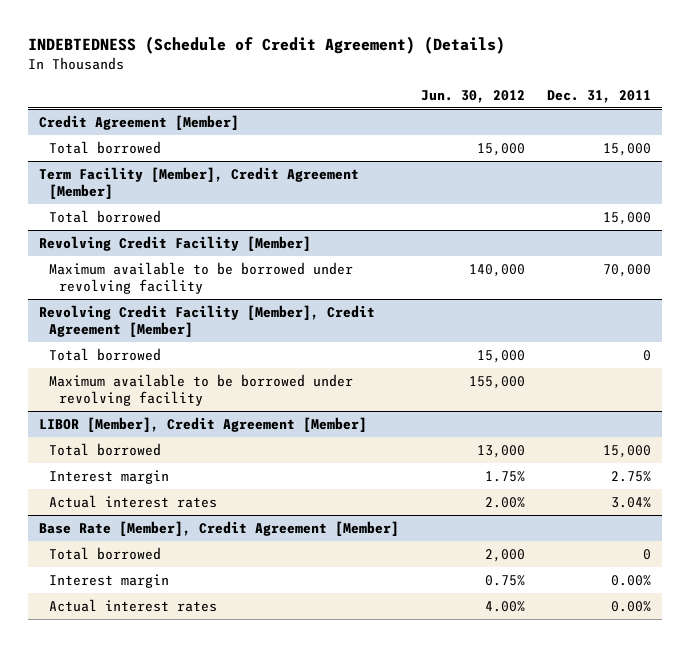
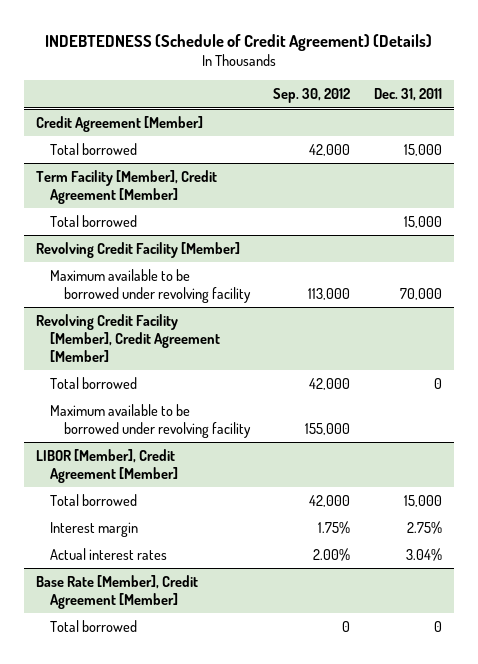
- | Jun. 30, 2012 | Dec. 31, 2011
+ | Sep. 30, 2012 | Dec. 31, 2011
@ Base Rate [Member], Credit Agreement [Member]
- Interest margin | 0.75% | 0.00%
- Actual interest rates | 4.00% | 0.00%

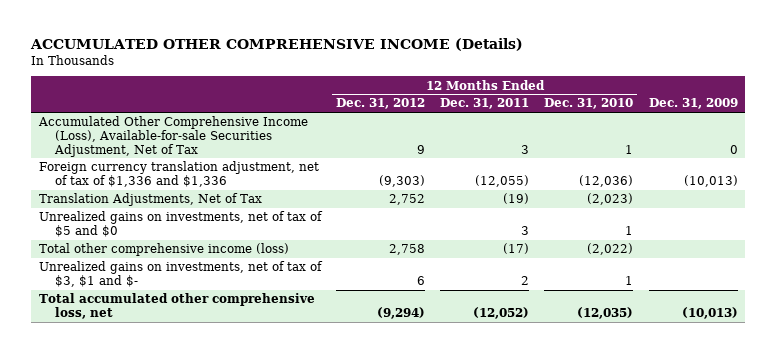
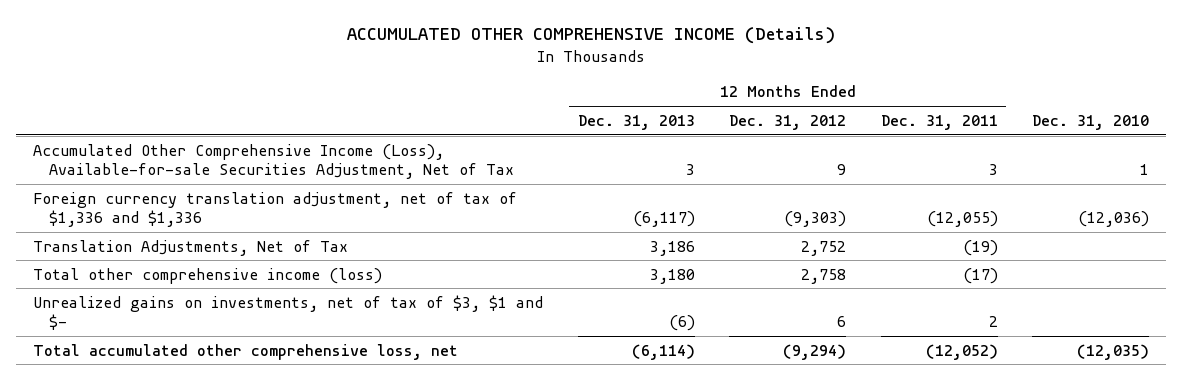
- | 12 Months Ended Dec. 31, 2012 | 12 Months Ended Dec. 31, 2011 | 12 Months Ended Dec. 31, 2010 | Dec. 31, 2009
+ | 12 Months Ended Dec. 31, 2013 | 12 Months Ended Dec. 31, 2012 | 12 Months Ended Dec. 31, 2011 | Dec. 31, 2010
- Unrealized gains on investments, net of tax of $5 and $0 | | 3 | 1 |

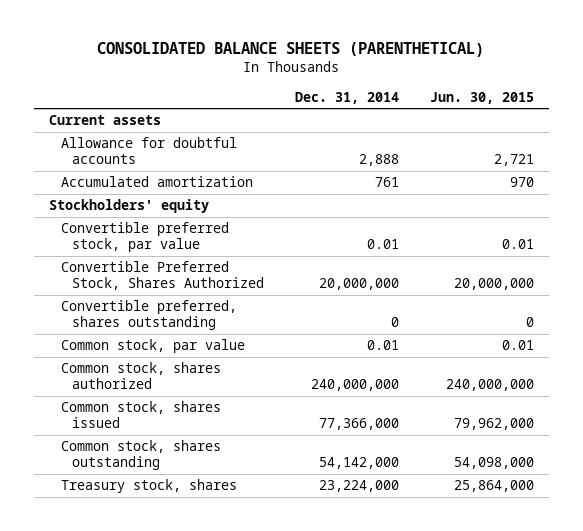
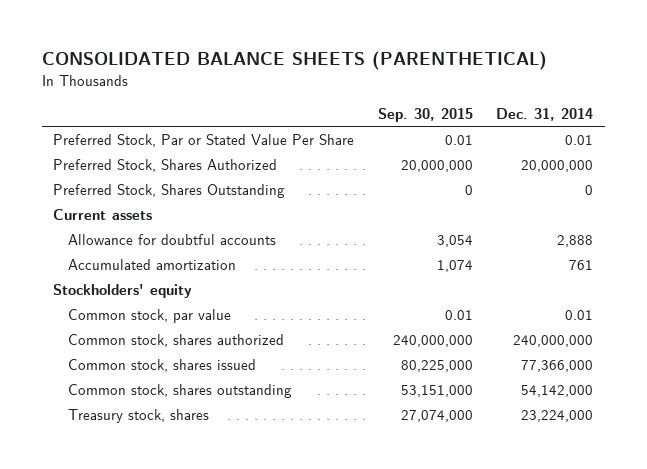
- | Dec. 31, 2014 | Jun. 30, 2015
+ | Sep. 30, 2015 | Dec. 31, 2014
+ Preferred Stock, Par or Stated Value Per Share | 0.01 | 0.01
+ Preferred Stock, Shares Authorized | 20,000,000 | 20,000,000
+ Preferred Stock, Shares Outstanding | 0 | 0
- Convertible preferred stock, par value | 0.01 | 0.01
- Convertible Preferred Stock, Shares Authorized | 20,000,000 | 20,000,000
- Convertible preferred, shares outstanding | 0 | 0

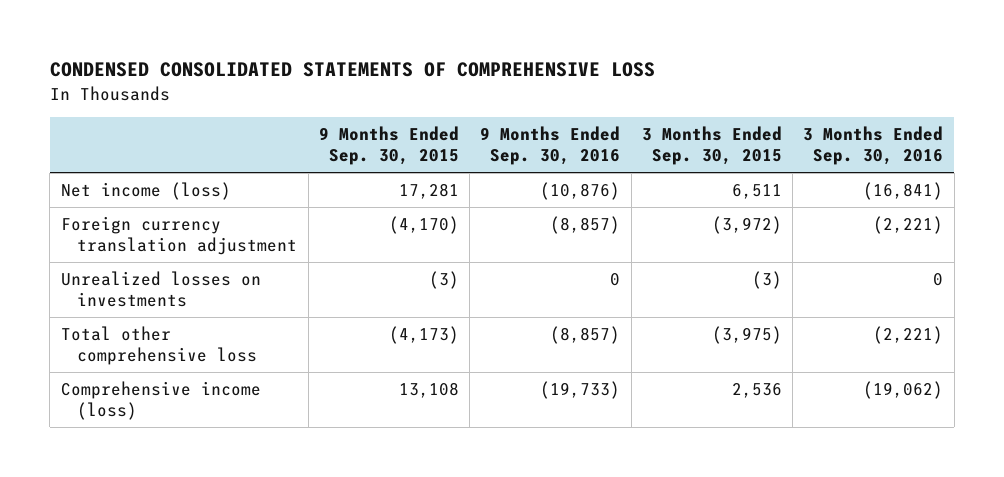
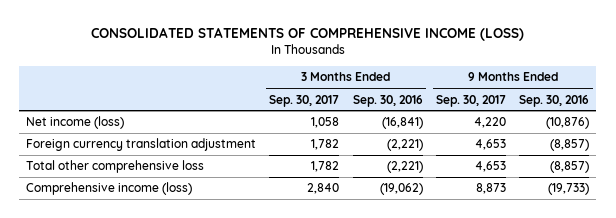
- CONDENSED CONSOLIDATED STATEMENTS OF COMPREHENSIVE LOSS
+ CONSOLIDATED STATEMENTS OF COMPREHENSIVE INCOME (LOSS)
- | 9 Months Ended Sep. 30, 2015 | 9 Months Ended Sep. 30, 2016 | 3 Months Ended Sep. 30, 2015 | 3 Months Ended Sep. 30, 2016
+ | 3 Months Ended Sep. 30, 2017 | 3 Months Ended Sep. 30, 2016 | 9 Months Ended Sep. 30, 2017 | 9 Months Ended Sep. 30, 2016
- Unrealized losses on investments | (3) | 0 | (3) | 0

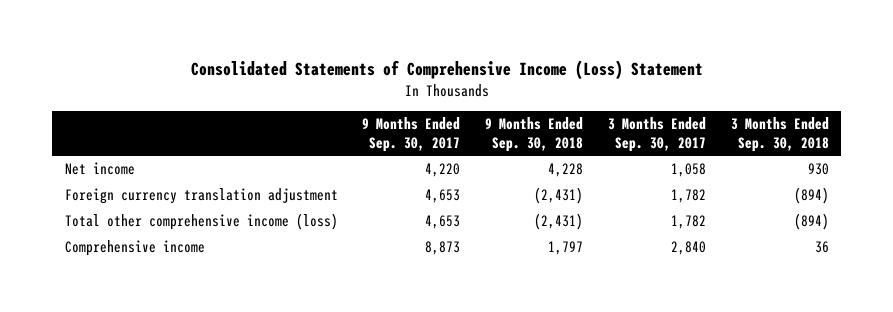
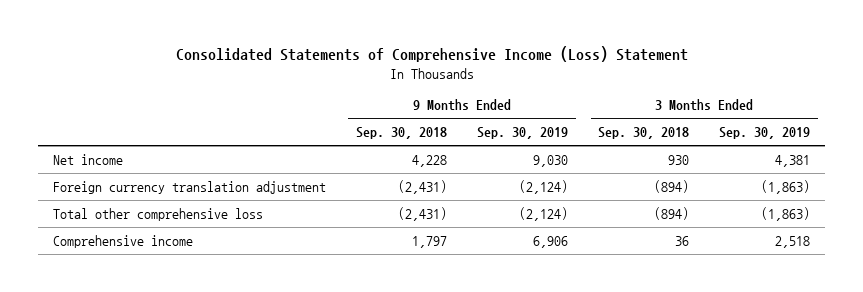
- | 9 Months Ended Sep. 30, 2017 | 9 Months Ended Sep. 30, 2018 | 3 Months Ended Sep. 30, 2017 | 3 Months Ended Sep. 30, 2018
+ | 9 Months Ended Sep. 30, 2018 | 9 Months Ended Sep. 30, 2019 | 3 Months Ended Sep. 30, 2018 | 3 Months Ended Sep. 30, 2019
- Total other comprehensive income (loss) | 4,653 | (2,431) | 1,782 | (894)
+ Total other comprehensive loss | (2,431) | (2,124) | (894) | (1,863)

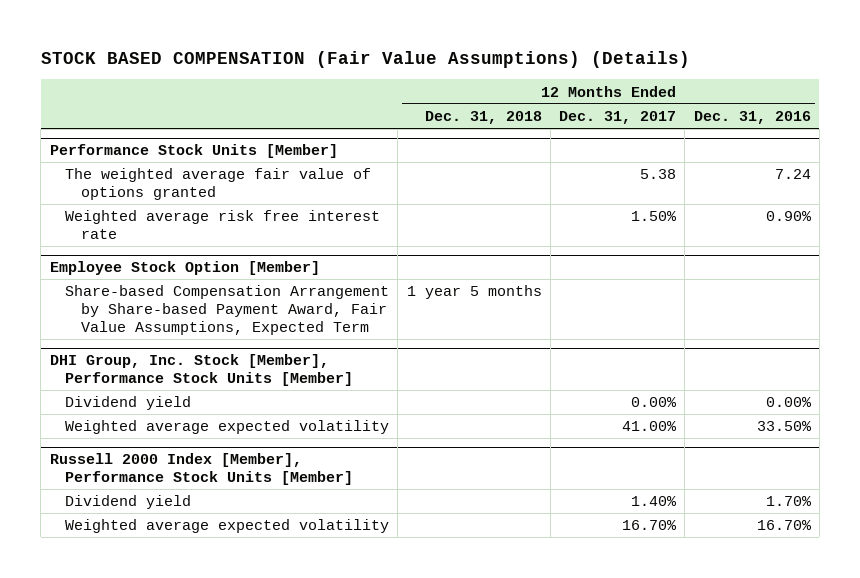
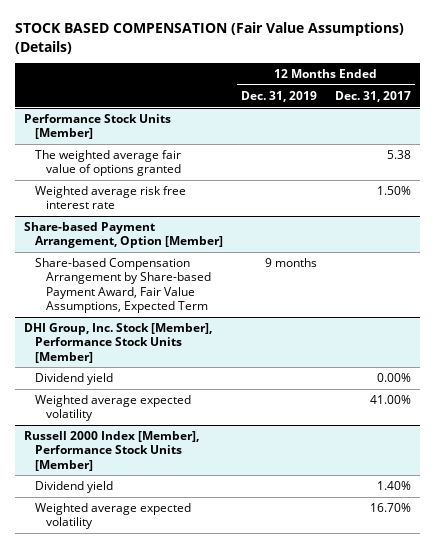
- | 12 Months Ended Dec. 31, 2018 | 12 Months Ended Dec. 31, 2017 | 12 Months Ended Dec. 31, 2016
+ | 12 Months Ended Dec. 31, 2019 | 12 Months Ended Dec. 31, 2017
- Employee Stock Option [Member]
+ Share-based Payment Arrangement, Option [Member]

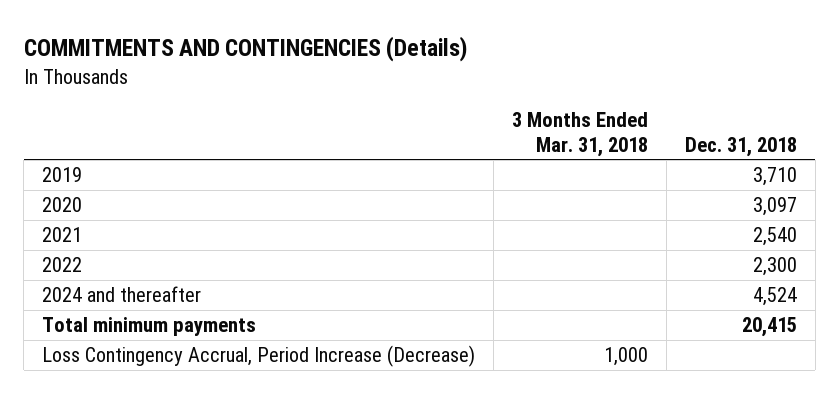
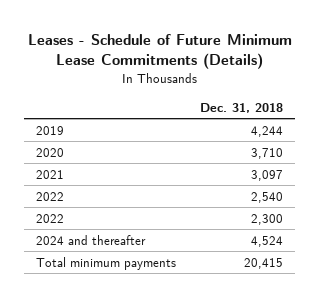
- COMMITMENTS AND CONTINGENCIES (Details)
+ Leases - Schedule of Future Minimum Lease Commitments (Details)
- | 3 Months Ended Mar. 31, 2018 | Dec. 31, 2018
+ | Dec. 31, 2018
- 2019 | | 3,710
- 2020 | | 3,097
- 2021 | | 2,540
+ 2019 | 4,244
+ 2020 | 3,710
+ 2021 | 3,097
+ 2022 | 2,540
- Loss Contingency Accrual, Period Increase (Decrease) | 1,000 |

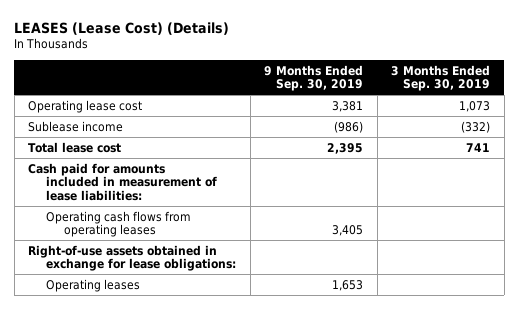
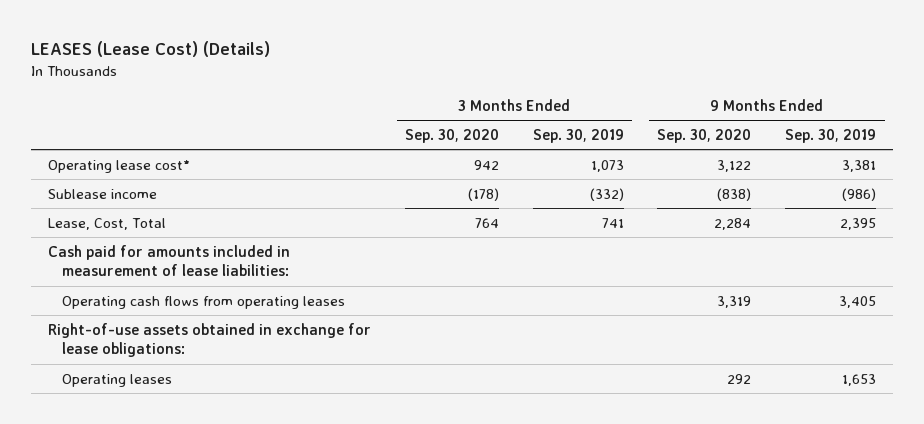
- | 9 Months Ended Sep. 30, 2019 | 3 Months Ended Sep. 30, 2019
+ | 3 Months Ended Sep. 30, 2020 | 3 Months Ended Sep. 30, 2019 | 9 Months Ended Sep. 30, 2020 | 9 Months Ended Sep. 30, 2019
- Operating lease cost | 3,381 | 1,073
+ Operating lease cost* | 942 | 1,073 | 3,122 | 3,381
- Total lease cost | 2,395 | 741
+ Lease, Cost, Total | 764 | 741 | 2,284 | 2,395

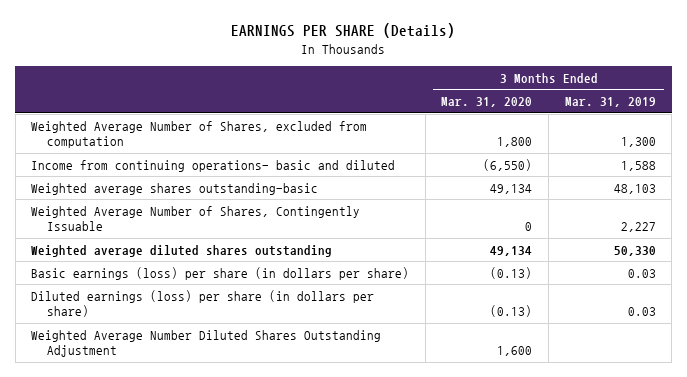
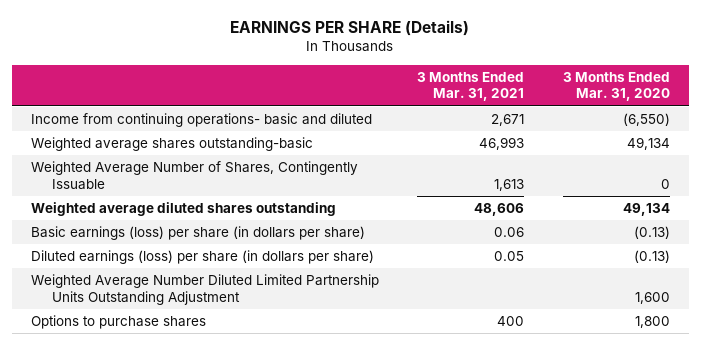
- | 3 Months Ended Mar. 31, 2020 | 3 Months Ended Mar. 31, 2019
+ | 3 Months Ended Mar. 31, 2021 | 3 Months Ended Mar. 31, 2020
- Weighted Average Number of Shares, excluded from computation | 1,800 | 1,300
- Weighted Average Number Diluted Shares Outstanding Adjustment | 1,600 |
+ Weighted Average Number Diluted Limited Partnership Units Outstanding Adjustment | | 1,600
+ Options to purchase shares | 400 | 1,800

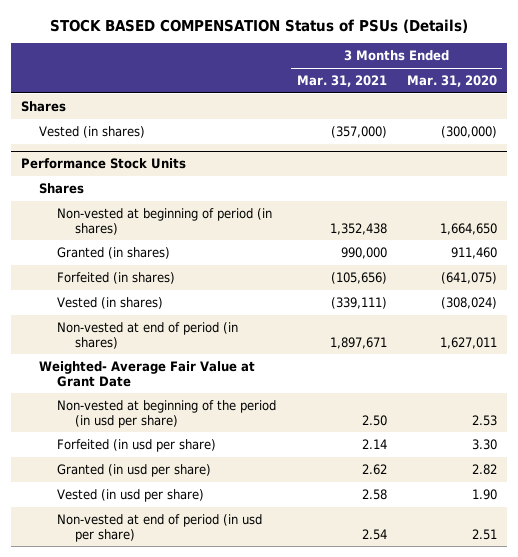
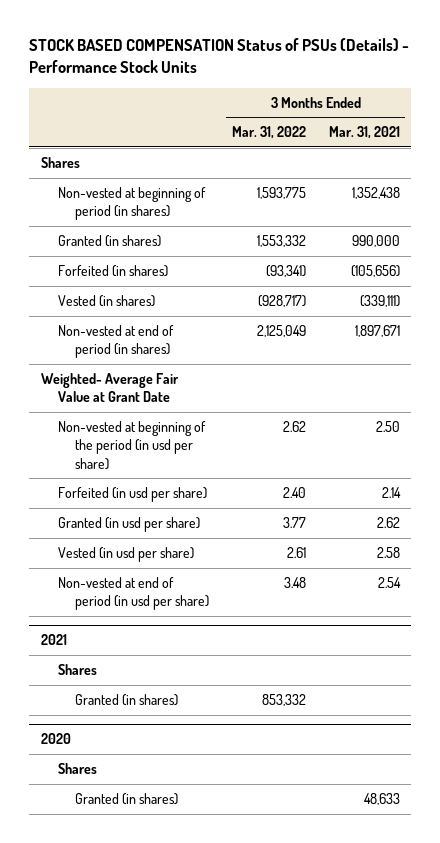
- STOCK BASED COMPENSATION Status of PSUs (Details)
+ STOCK BASED COMPENSATION Status of PSUs (Details) - Performance Stock Units
- | 3 Months Ended Mar. 31, 2021 | 3 Months Ended Mar. 31, 2020
+ | 3 Months Ended Mar. 31, 2022 | 3 Months Ended Mar. 31, 2021
- Vested (in shares) | (357,000) | (300,000)
- Performance Stock Units
- Shares
+ 2021
+ Shares
+ Granted (in shares) | 853,332 |
+ 2020
+ Shares
+ Granted (in shares) | | 48,633

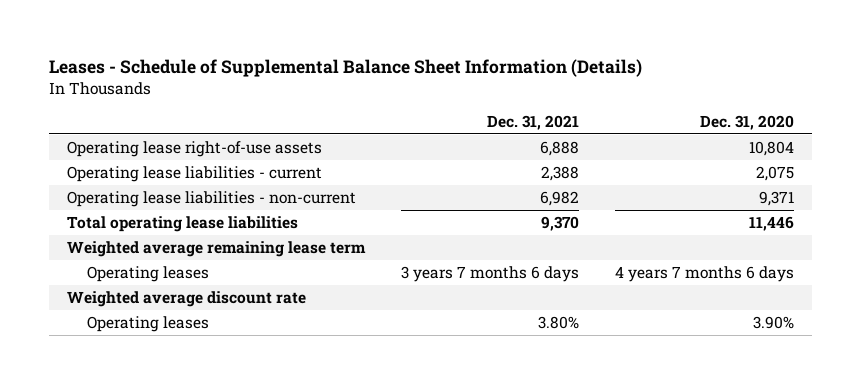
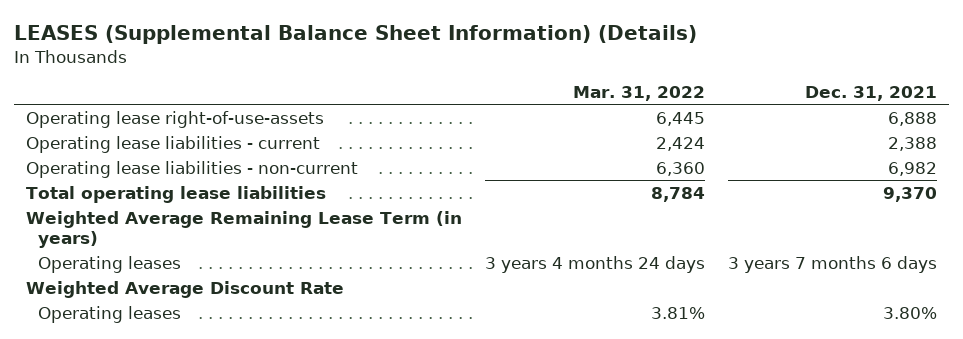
- Leases - Schedule of Supplemental Balance Sheet Information (Details)
+ LEASES (Supplemental Balance Sheet Information) (Details)
- | Dec. 31, 2021 | Dec. 31, 2020
+ | Mar. 31, 2022 | Dec. 31, 2021
- Operating lease right-of-use assets | 6,888 | 10,804
+ Operating lease right-of-use-assets | 6,445 | 6,888
- Weighted average remaining lease term
+ Weighted Average Remaining Lease Term (in years)
- Weighted average discount rate
+ Weighted Average Discount Rate

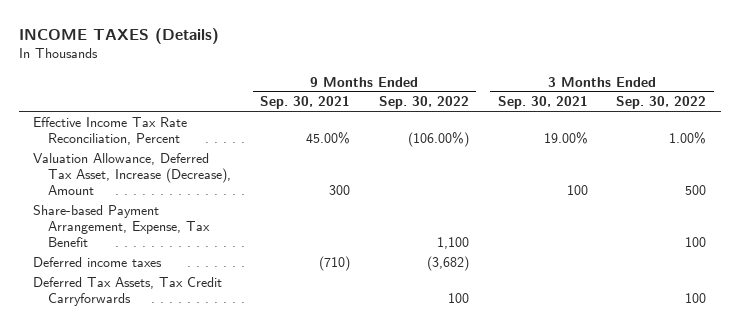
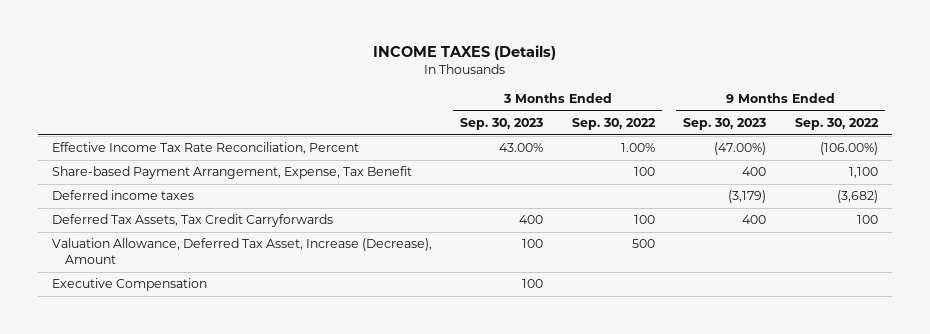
- | 9 Months Ended Sep. 30, 2021 | 9 Months Ended Sep. 30, 2022 | 3 Months Ended Sep. 30, 2021 | 3 Months Ended Sep. 30, 2022
+ | 3 Months Ended Sep. 30, 2023 | 3 Months Ended Sep. 30, 2022 | 9 Months Ended Sep. 30, 2023 | 9 Months Ended Sep. 30, 2022
moved down: Valuation Allowance, Deferred Tax Asset, Increase (Decrease), Amount | 100 | 500 | |
+ Executive Compensation | 100 | | |

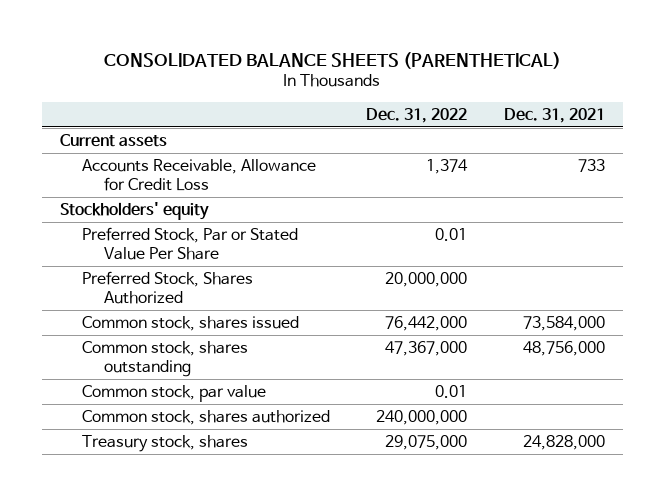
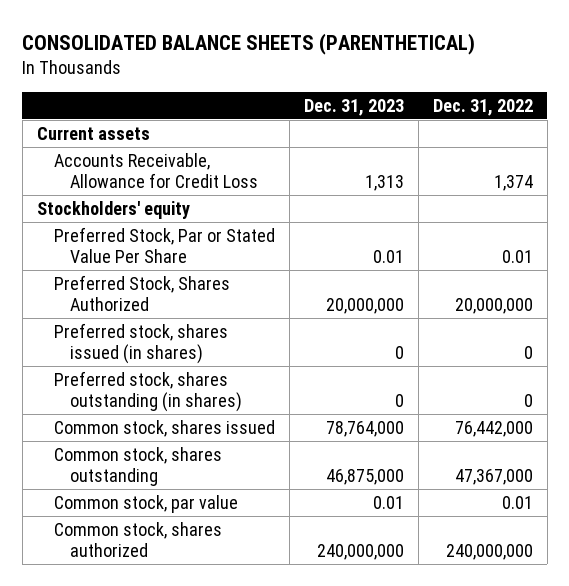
- | Dec. 31, 2022 | Dec. 31, 2021
+ | Dec. 31, 2023 | Dec. 31, 2022
+ Preferred stock, shares issued (in shares) | 0 | 0
+ Preferred stock, shares outstanding (in shares) | 0 | 0
- Treasury stock, shares | 29,075,000 | 24,828,000

